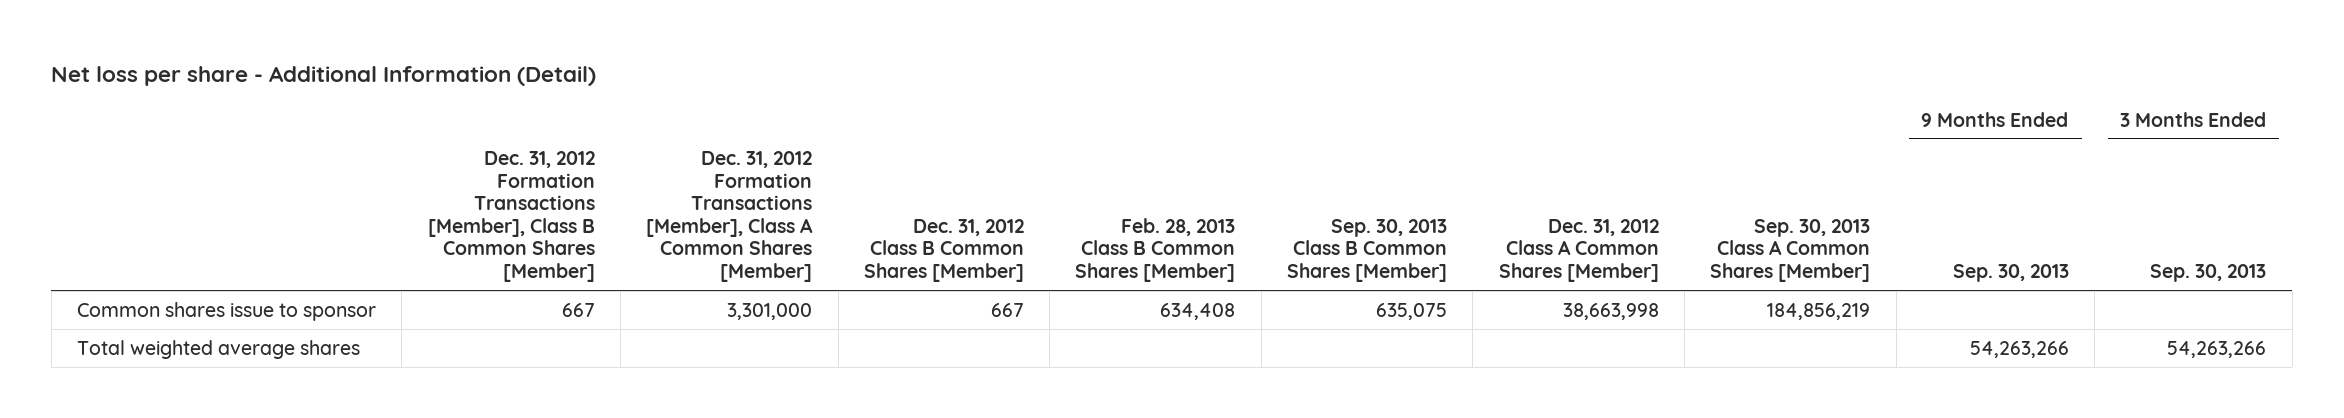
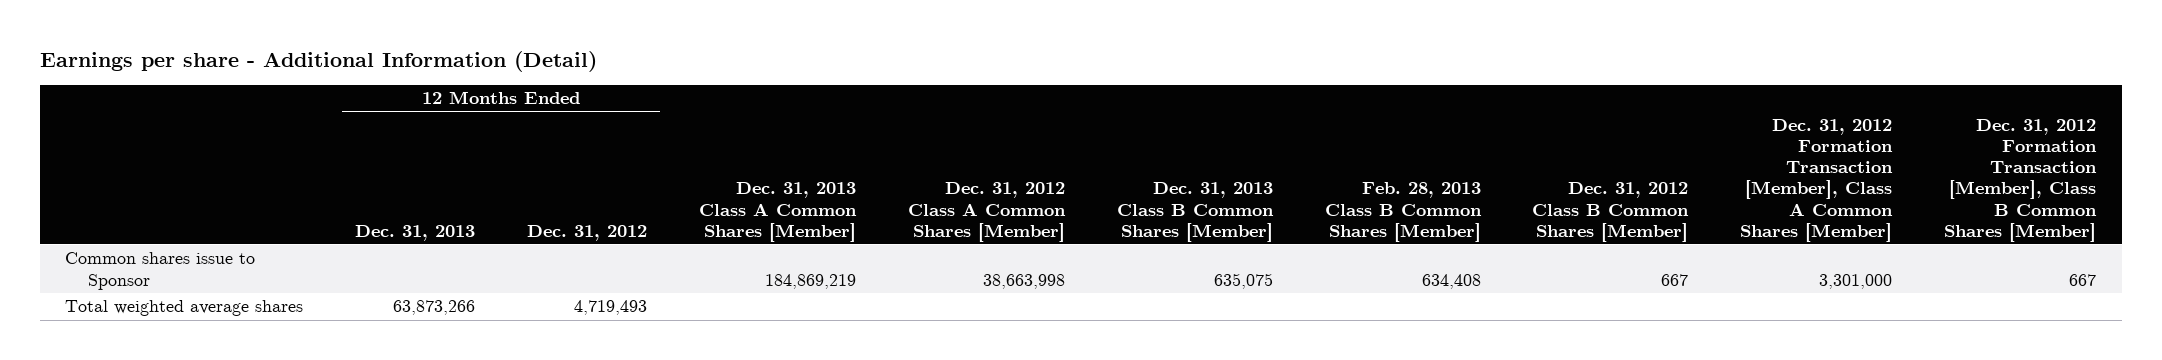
- Net loss per share - Additional Information (Detail)
+ Earnings per share - Additional Information (Detail)
- | Dec. 31, 2012 Formation Transactions [Member], Class B Common Shares [Member] | Dec. 31, 2012 Formation Transactions [Member], Class A Common Shares [Member] | Dec. 31, 2012 Class B Common Shares [Member] | Feb. 28, 2013 Class B Common Shares [Member] | Sep. 30, 2013 Class B Common Shares [Member] | Dec. 31, 2012 Class A Common Shares [Member] | Sep. 30, 2013 Class A Common Shares [Member] | 9 Months Ended Sep. 30, 2013 | 3 Months Ended Sep. 30, 2013
+ | 12 Months Ended Dec. 31, 2013 | 12 Months Ended Dec. 31, 2012 | Dec. 31, 2013 Class A Common Shares [Member] | Dec. 31, 2012 Class A Common Shares [Member] | Dec. 31, 2013 Class B Common Shares [Member] | Feb. 28, 2013 Class B Common Shares [Member] | Dec. 31, 2012 Class B Common Shares [Member] | Dec. 31, 2012 Formation Transaction [Member], Class A Common Shares [Member] | Dec. 31, 2012 Formation Transaction [Member], Class B Common Shares [Member]
- Common shares issue to sponsor | 667 | 3,301,000 | 667 | 634,408 | 635,075 | 38,663,998 | 184,856,219 | |
+ Common shares issue to Sponsor | | | 184,869,219 | 38,663,998 | 635,075 | 634,408 | 667 | 3,301,000 | 667

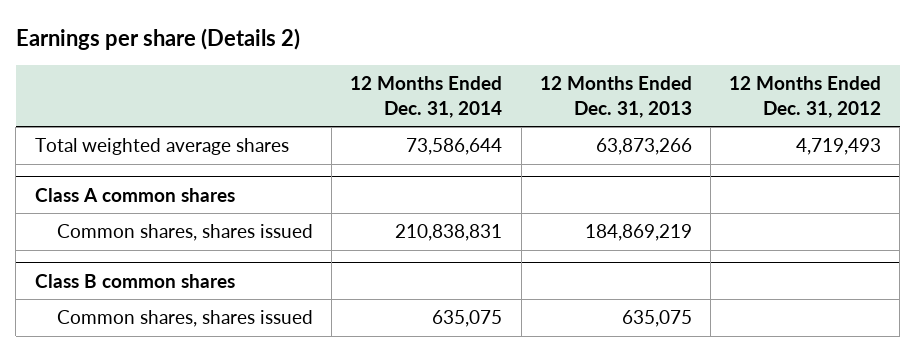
- Earnings per share - Additional Information (Detail)
+ Earnings per share (Details 2)
- | 12 Months Ended Dec. 31, 2013 | 12 Months Ended Dec. 31, 2012 | Dec. 31, 2013 Class A Common Shares [Member] | Dec. 31, 2012 Class A Common Shares [Member] | Dec. 31, 2013 Class B Common Shares [Member] | Feb. 28, 2013 Class B Common Shares [Member] | Dec. 31, 2012 Class B Common Shares [Member] | Dec. 31, 2012 Formation Transaction [Member], Class A Common Shares [Member] | Dec. 31, 2012 Formation Transaction [Member], Class B Common Shares [Member]
+ | 12 Months Ended Dec. 31, 2014 | 12 Months Ended Dec. 31, 2013 | 12 Months Ended Dec. 31, 2012
- Common shares issue to Sponsor | | | 184,869,219 | 38,663,998 | 635,075 | 634,408 | 667 | 3,301,000 | 667
+ Class A common shares
+ Common shares, shares issued | 210,838,831 | 184,869,219 |
+ Class B common shares
+ Common shares, shares issued | 635,075 | 635,075 |

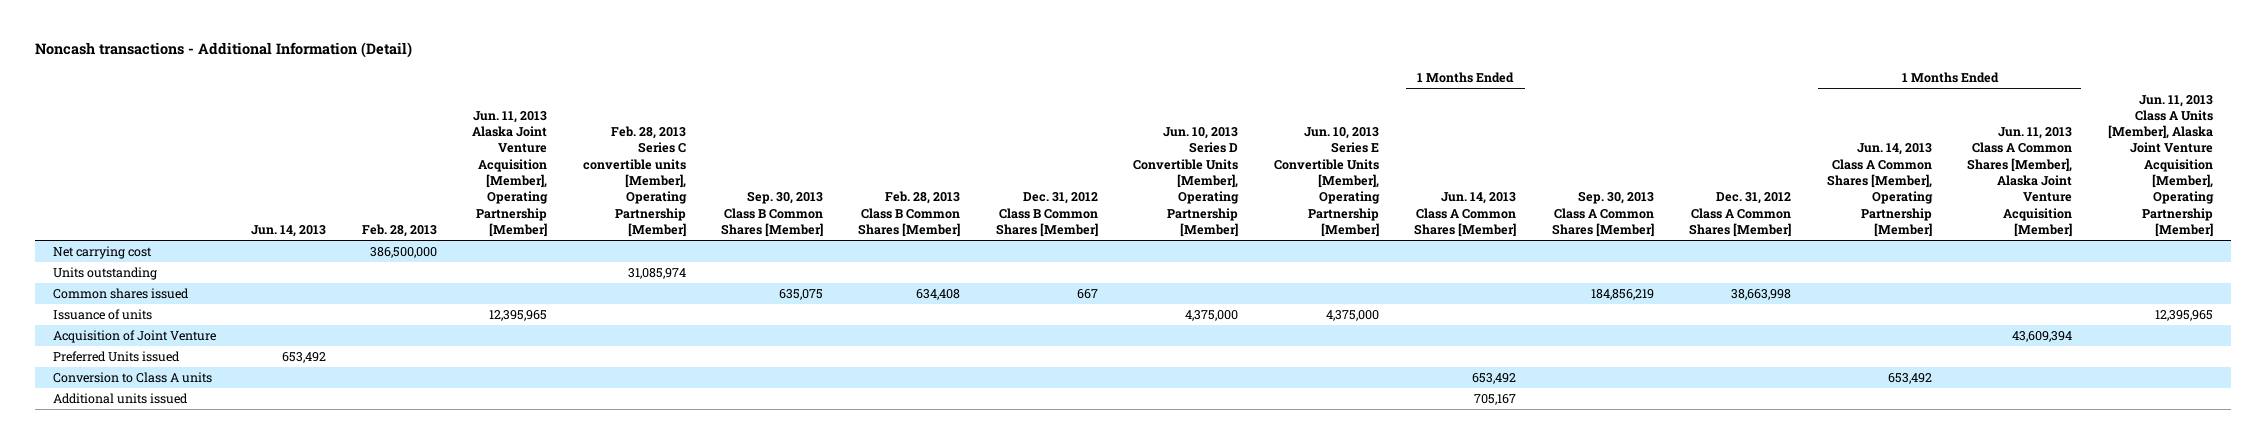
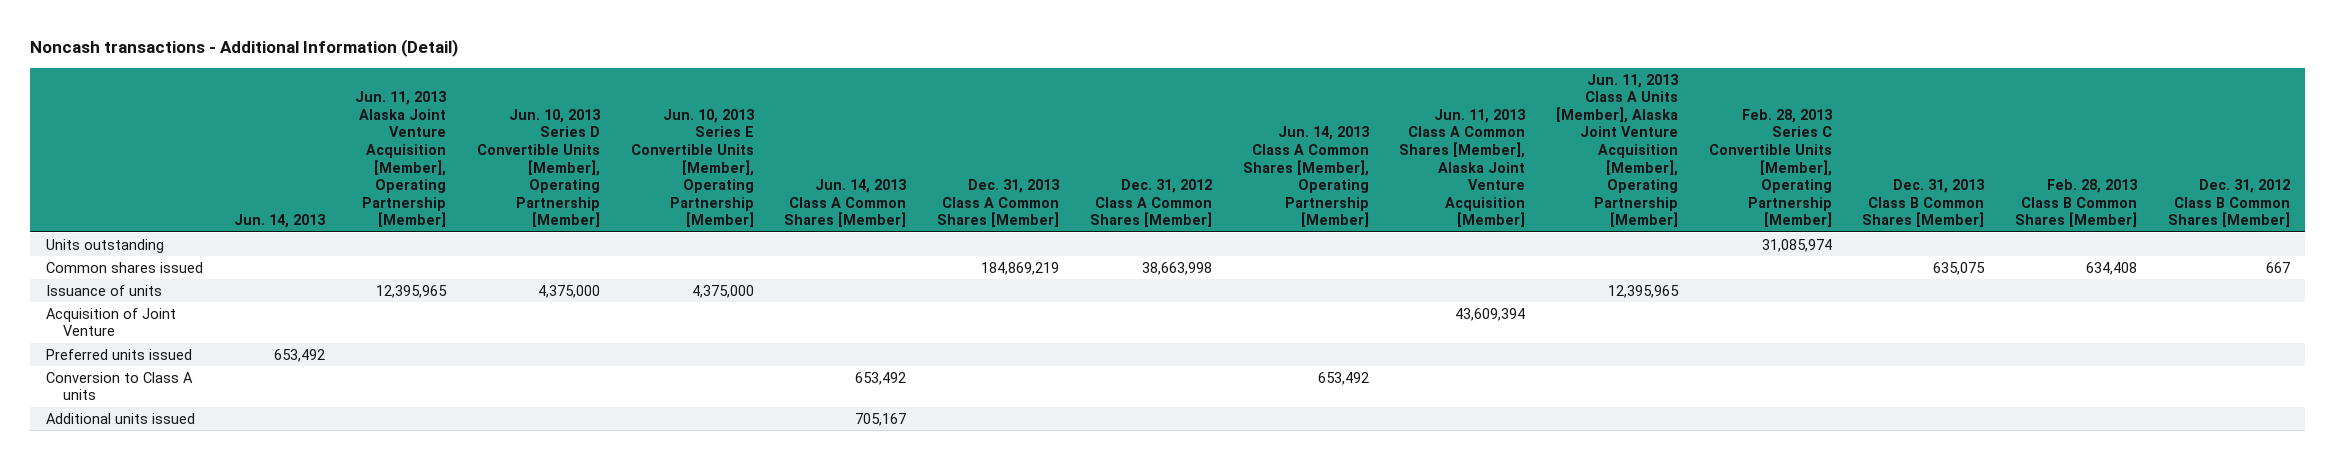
- | Jun. 14, 2013 | Feb. 28, 2013 | Jun. 11, 2013 Alaska Joint Venture Acquisition [Member], Operating Partnership [Member] | Feb. 28, 2013 Series C convertible units [Member], Operating Partnership [Member] | Sep. 30, 2013 Class B Common Shares [Member] | Feb. 28, 2013 Class B Common Shares [Member] | Dec. 31, 2012 Class B Common Shares [Member] | Jun. 10, 2013 Series D Convertible Units [Member], Operating Partnership [Member] | Jun. 10, 2013 Series E Convertible Units [Member], Operating Partnership [Member] | 1 Months Ended Jun. 14, 2013 Class A Common Shares [Member] | Sep. 30, 2013 Class A Common Shares [Member] | Dec. 31, 2012 Class A Common Shares [Member] | 1 Months Ended Jun. 14, 2013 Class A Common Shares [Member], Operating Partnership [Member] | 1 Months Ended Jun. 11, 2013 Class A Common Shares [Member], Alaska Joint Venture Acquisition [Member] | Jun. 11, 2013 Class A Units [Member], Alaska Joint Venture Acquisition [Member], Operating Partnership [Member]
+ | Jun. 14, 2013 | Jun. 11, 2013 Alaska Joint Venture Acquisition [Member], Operating Partnership [Member] | Jun. 10, 2013 Series D Convertible Units [Member], Operating Partnership [Member] | Jun. 10, 2013 Series E Convertible Units [Member], Operating Partnership [Member] | Jun. 14, 2013 Class A Common Shares [Member] | Dec. 31, 2013 Class A Common Shares [Member] | Dec. 31, 2012 Class A Common Shares [Member] | Jun. 14, 2013 Class A Common Shares [Member], Operating Partnership [Member] | Jun. 11, 2013 Class A Common Shares [Member], Alaska Joint Venture Acquisition [Member] | Jun. 11, 2013 Class A Units [Member], Alaska Joint Venture Acquisition [Member], Operating Partnership [Member] | Feb. 28, 2013 Series C Convertible Units [Member], Operating Partnership [Member] | Dec. 31, 2013 Class B Common Shares [Member] | Feb. 28, 2013 Class B Common Shares [Member] | Dec. 31, 2012 Class B Common Shares [Member]
- Net carrying cost | | 386,500,000 | | | | | | | | | | | | |
- Preferred Units issued | 653,492 | | | | | | | | | | | | | |
+ Preferred units issued | 653,492 | | | | | | | | | | | | |

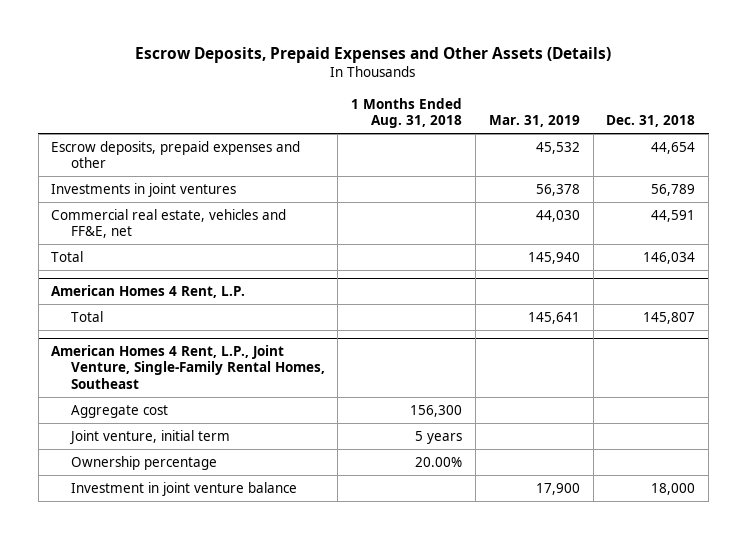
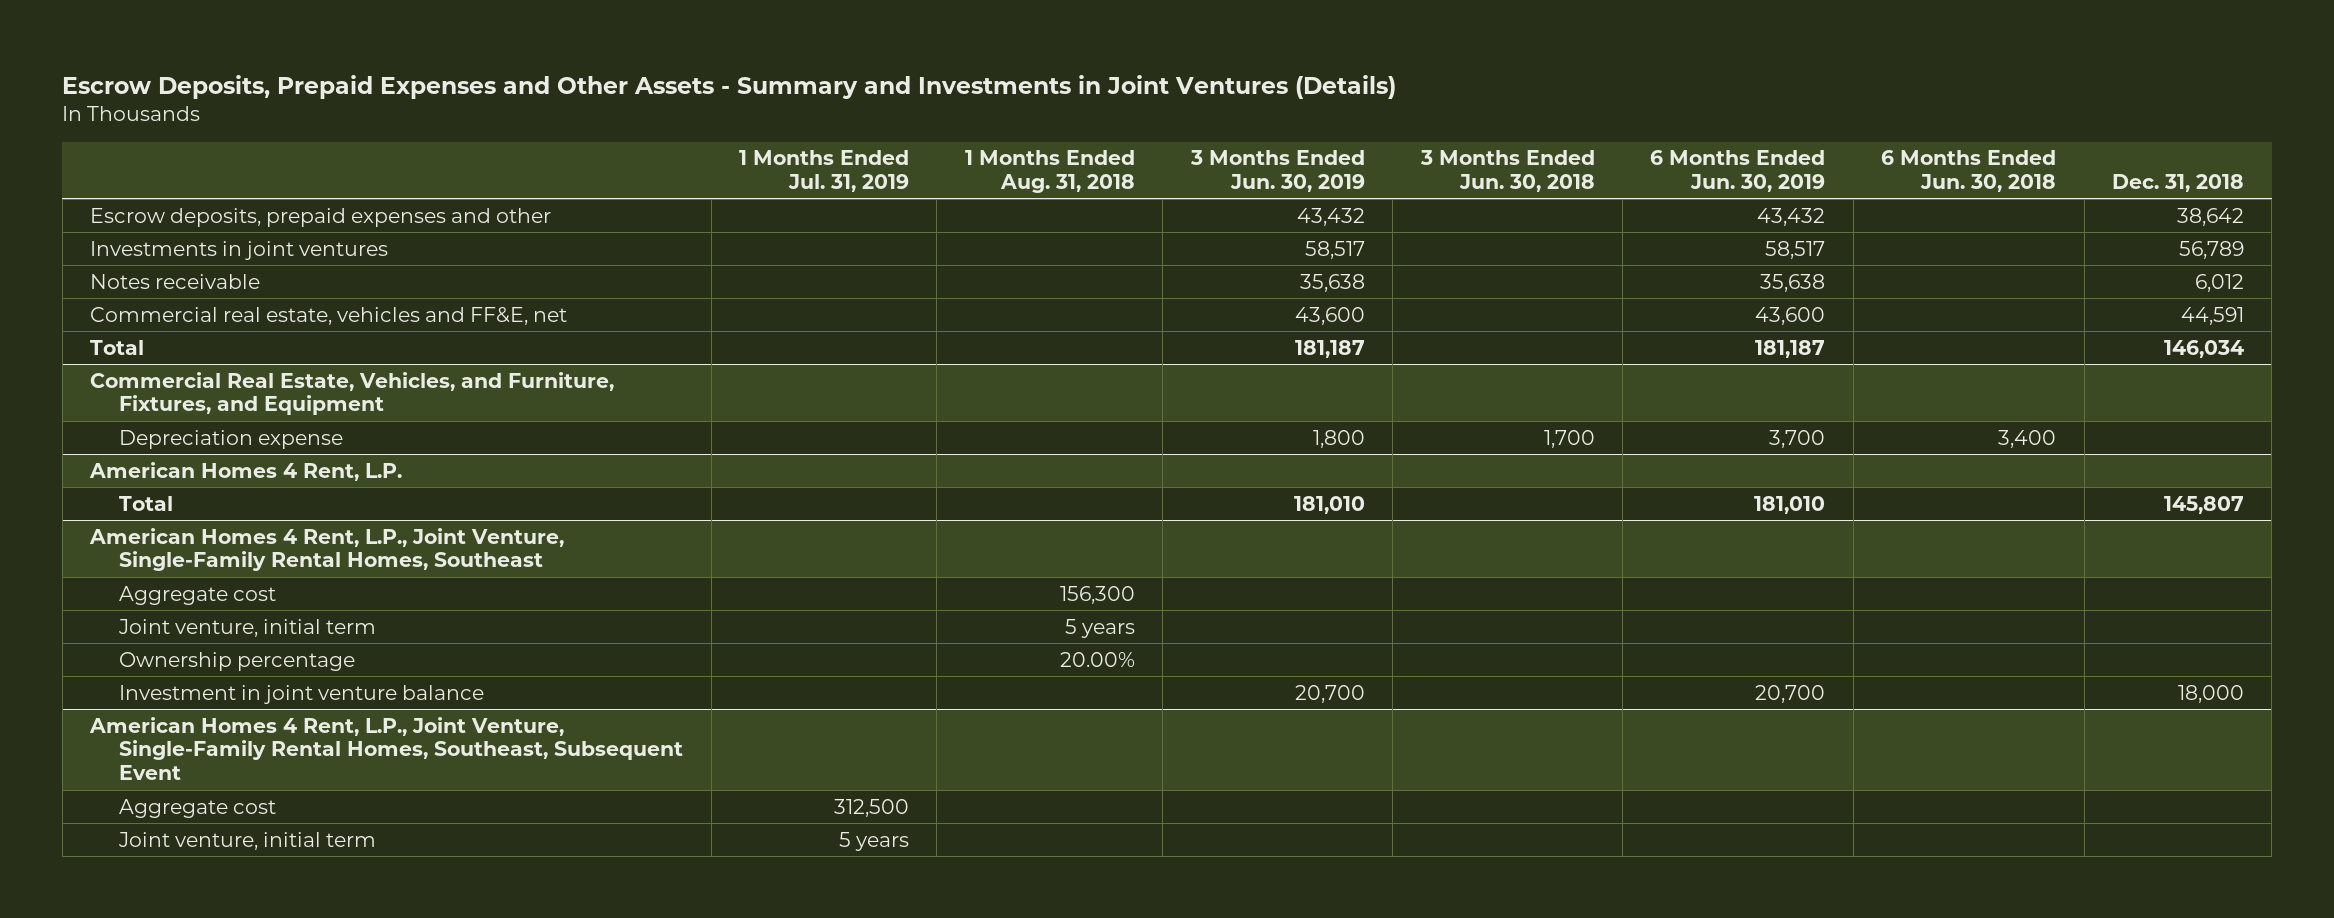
- Escrow Deposits, Prepaid Expenses and Other Assets (Details)
+ Escrow Deposits, Prepaid Expenses and Other Assets - Summary and Investments in Joint Ventures (Details)
- | 1 Months Ended Aug. 31, 2018 | Mar. 31, 2019 | Dec. 31, 2018
+ | 1 Months Ended Jul. 31, 2019 | 1 Months Ended Aug. 31, 2018 | 3 Months Ended Jun. 30, 2019 | 3 Months Ended Jun. 30, 2018 | 6 Months Ended Jun. 30, 2019 | 6 Months Ended Jun. 30, 2018 | Dec. 31, 2018
- Escrow deposits, prepaid expenses and other | | 45,532 | 44,654
+ Escrow deposits, prepaid expenses and other | | | 43,432 | | 43,432 | | 38,642
+ Notes receivable | | | 35,638 | | 35,638 | | 6,012
+ Commercial Real Estate, Vehicles, and Furniture, Fixtures, and Equipment
+ Depreciation expense | | | 1,800 | 1,700 | 3,700 | 3,400 |
+ American Homes 4 Rent, L.P., Joint Venture, Single-Family Rental Homes, Southeast, Subsequent Event
+ Aggregate cost | 312,500 | | | | | |
+ Joint venture, initial term | 5 years | | | | | |

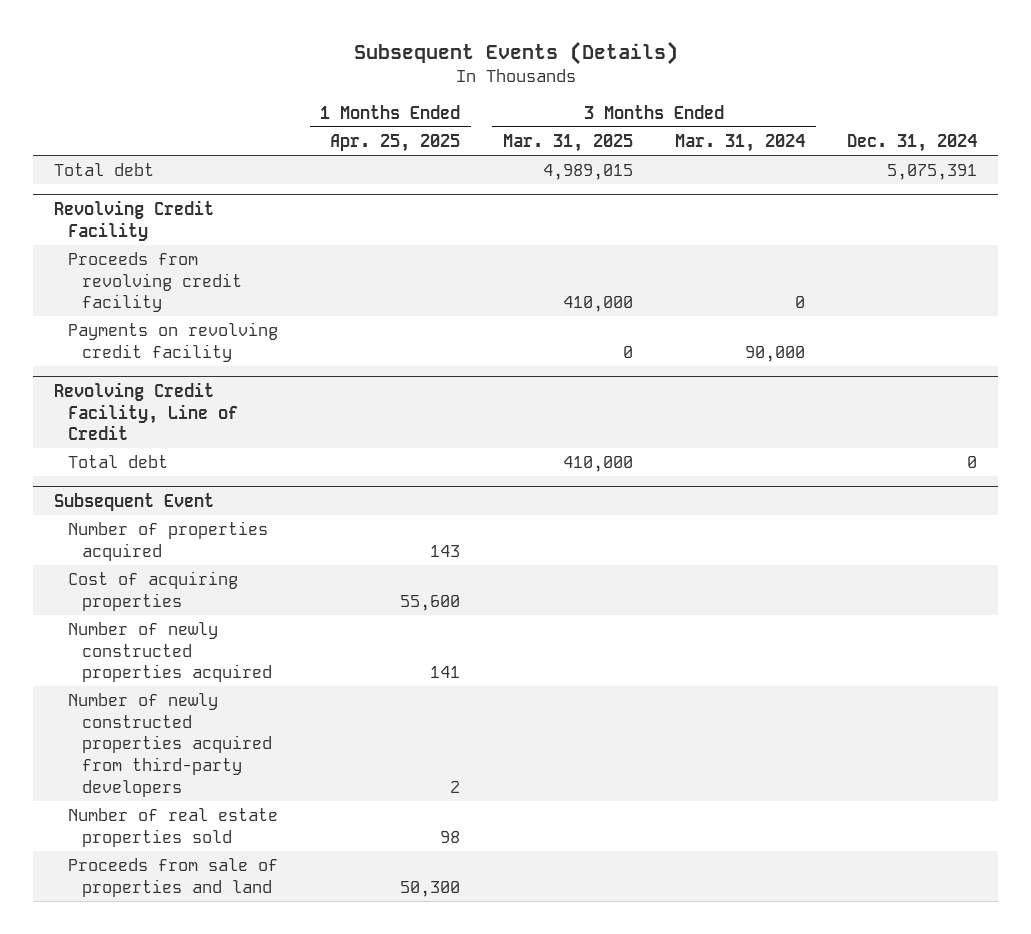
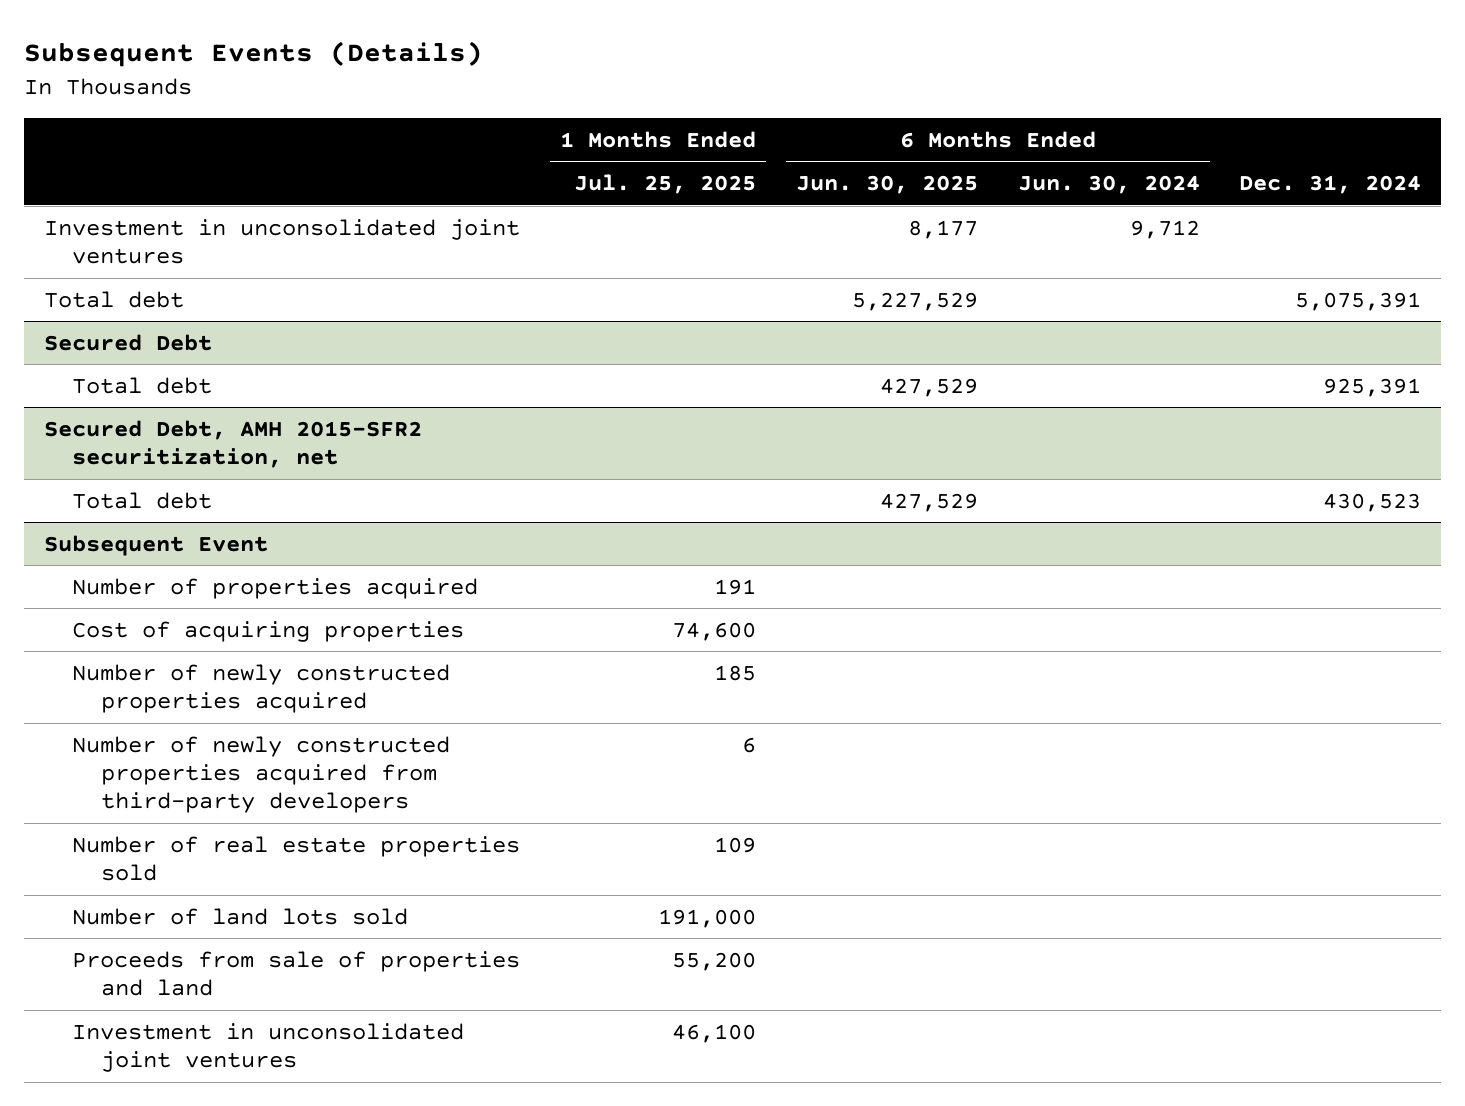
- | 1 Months Ended Apr. 25, 2025 | 3 Months Ended Mar. 31, 2025 | 3 Months Ended Mar. 31, 2024 | Dec. 31, 2024
+ | 1 Months Ended Jul. 25, 2025 | 6 Months Ended Jun. 30, 2025 | 6 Months Ended Jun. 30, 2024 | Dec. 31, 2024
+ Investment in unconsolidated joint ventures | | 8,177 | 9,712 |
- Revolving Credit Facility
- Proceeds from revolving credit facility | | 410,000 | 0 |
- Payments on revolving credit facility | | 0 | 90,000 |
- Revolving Credit Facility, Line of Credit
- Total debt | | 410,000 | | 0
+ Secured Debt
+ Total debt | | 427,529 | | 925,391
+ Secured Debt, AMH 2015-SFR2 securitization, net
+ Total debt | | 427,529 | | 430,523
@ Subsequent Event
+ Number of land lots sold | 191,000 | | |
+ Investment in unconsolidated joint ventures | 46,100 | | |

